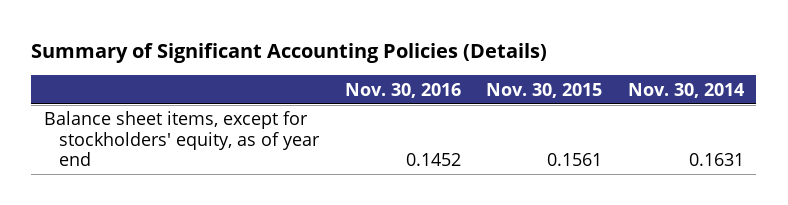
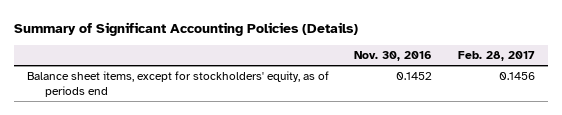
- | Nov. 30, 2016 | Nov. 30, 2015 | Nov. 30, 2014
+ | Nov. 30, 2016 | Feb. 28, 2017
- Balance sheet items, except for stockholders' equity, as of year end | 0.1452 | 0.1561 | 0.1631
+ Balance sheet items, except for stockholders' equity, as of periods end | 0.1452 | 0.1456

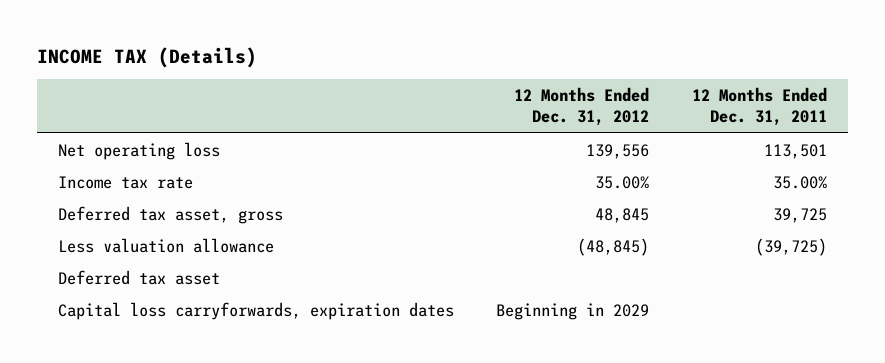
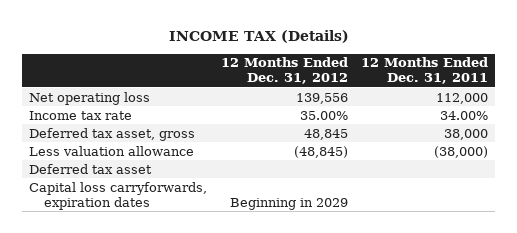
- Net operating loss | 139,556 | 113,501
- Income tax rate | 35.00% | 35.00%
- Deferred tax asset, gross | 48,845 | 39,725
- Less valuation allowance | (48,845) | (39,725)
+ Net operating loss | 139,556 | 112,000
+ Income tax rate | 35.00% | 34.00%
+ Deferred tax asset, gross | 48,845 | 38,000
+ Less valuation allowance | (48,845) | (38,000)

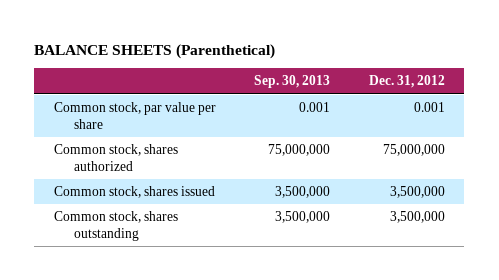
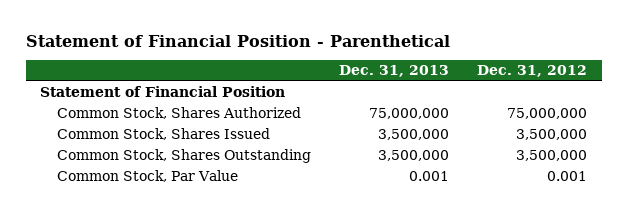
- BALANCE SHEETS (Parenthetical)
+ Statement of Financial Position - Parenthetical
- | Sep. 30, 2013 | Dec. 31, 2012
+ | Dec. 31, 2013 | Dec. 31, 2012
- Common stock, par value per share | 0.001 | 0.001
- Common stock, shares authorized | 75,000,000 | 75,000,000
- Common stock, shares issued | 3,500,000 | 3,500,000
- Common stock, shares outstanding | 3,500,000 | 3,500,000
+ Statement of Financial Position
+ Common Stock, Shares Authorized | 75,000,000 | 75,000,000
+ Common Stock, Shares Issued | 3,500,000 | 3,500,000
+ Common Stock, Shares Outstanding | 3,500,000 | 3,500,000
+ Common Stock, Par Value | 0.001 | 0.001

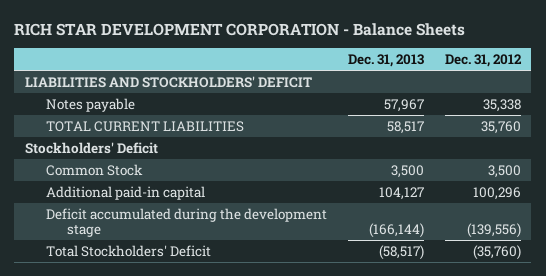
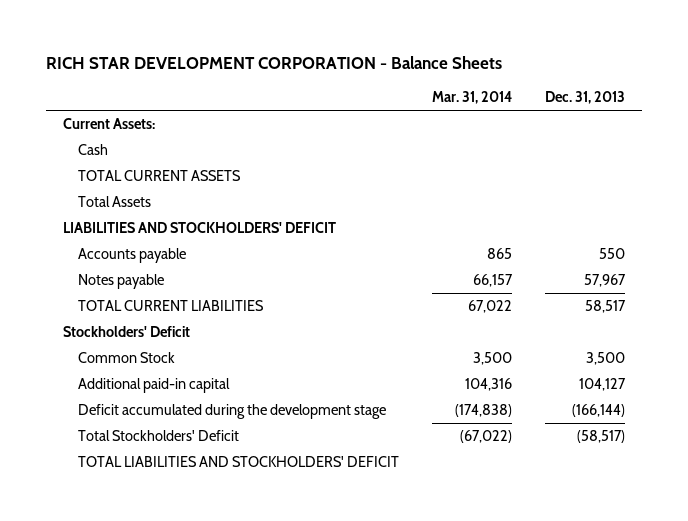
- | Dec. 31, 2013 | Dec. 31, 2012
+ | Mar. 31, 2014 | Dec. 31, 2013
+ Current Assets:
+ Cash
+ TOTAL CURRENT ASSETS
+ Total Assets
+ Accounts payable | 865 | 550
+ TOTAL LIABILITIES AND STOCKHOLDERS' DEFICIT

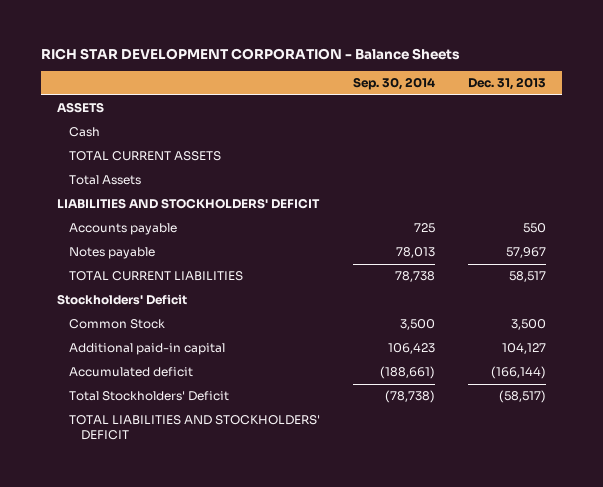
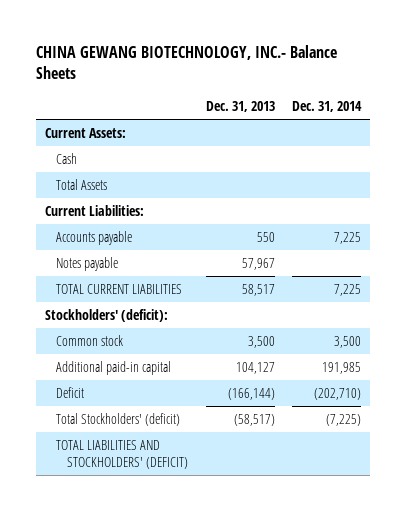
- RICH STAR DEVELOPMENT CORPORATION - Balance Sheets
+ CHINA GEWANG BIOTECHNOLOGY, INC.- Balance Sheets
- | Sep. 30, 2014 | Dec. 31, 2013
+ | Dec. 31, 2013 | Dec. 31, 2014
- ASSETS
+ Current Assets:
- TOTAL CURRENT ASSETS
- LIABILITIES AND STOCKHOLDERS' DEFICIT
+ Current Liabilities:
- Stockholders' Deficit
- Common Stock | 3,500 | 3,500
+ Stockholders' (deficit):
+ Common stock | 3,500 | 3,500
- Accumulated deficit | (188,661) | (166,144)
- Total Stockholders' Deficit | (78,738) | (58,517)
- TOTAL LIABILITIES AND STOCKHOLDERS' DEFICIT
+ Deficit | (166,144) | (202,710)
+ Total Stockholders' (deficit) | (58,517) | (7,225)
+ TOTAL LIABILITIES AND STOCKHOLDERS' (DEFICIT)

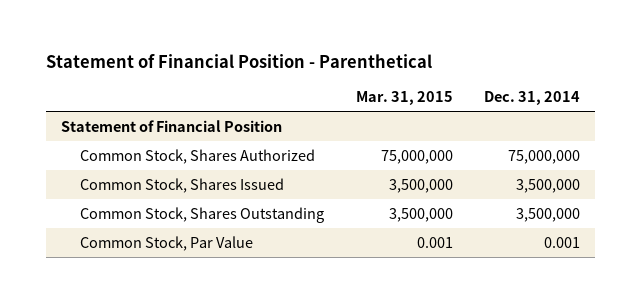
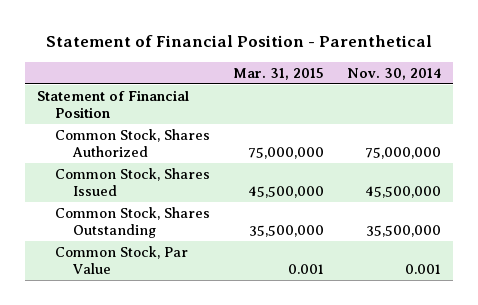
- | Mar. 31, 2015 | Dec. 31, 2014
+ | Mar. 31, 2015 | Nov. 30, 2014
- Common Stock, Shares Issued | 3,500,000 | 3,500,000
- Common Stock, Shares Outstanding | 3,500,000 | 3,500,000
+ Common Stock, Shares Issued | 45,500,000 | 45,500,000
+ Common Stock, Shares Outstanding | 35,500,000 | 35,500,000

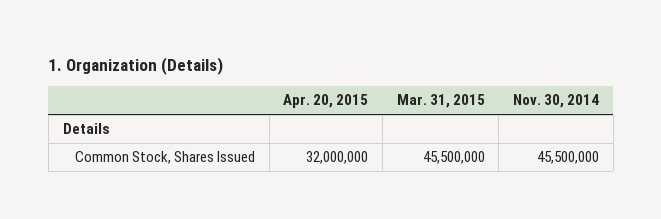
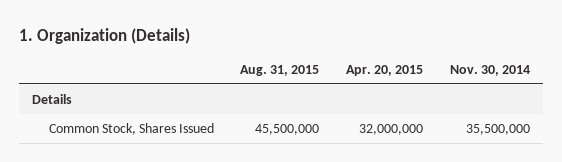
- | Apr. 20, 2015 | Mar. 31, 2015 | Nov. 30, 2014
+ | Aug. 31, 2015 | Apr. 20, 2015 | Nov. 30, 2014
- Common Stock, Shares Issued | 32,000,000 | 45,500,000 | 45,500,000
+ Common Stock, Shares Issued | 45,500,000 | 32,000,000 | 35,500,000

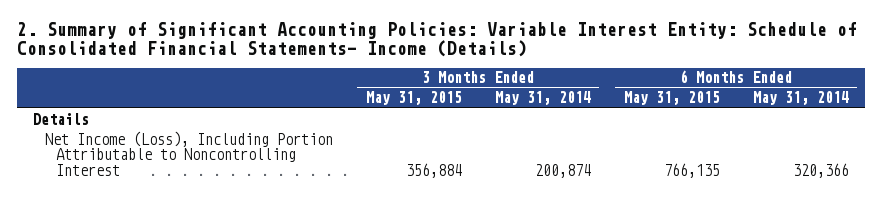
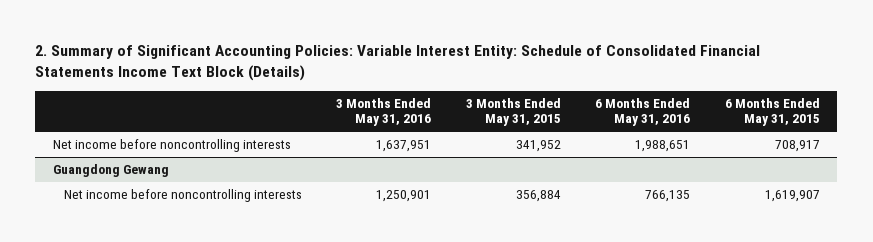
- 2. Summary of Significant Accounting Policies: Variable Interest Entity: Schedule of Consolidated Financial Statements- Income (Details)
+ 2. Summary of Significant Accounting Policies: Variable Interest Entity: Schedule of Consolidated Financial Statements Income Text Block (Details)
- | 3 Months Ended May 31, 2015 | 3 Months Ended May 31, 2014 | 6 Months Ended May 31, 2015 | 6 Months Ended May 31, 2014
+ | 3 Months Ended May 31, 2016 | 3 Months Ended May 31, 2015 | 6 Months Ended May 31, 2016 | 6 Months Ended May 31, 2015
- Details
- Net Income (Loss), Including Portion Attributable to Noncontrolling Interest | 356,884 | 200,874 | 766,135 | 320,366
+ Net income before noncontrolling interests | 1,637,951 | 341,952 | 1,988,651 | 708,917
+ Guangdong Gewang
+ Net income before noncontrolling interests | 1,250,901 | 356,884 | 766,135 | 1,619,907

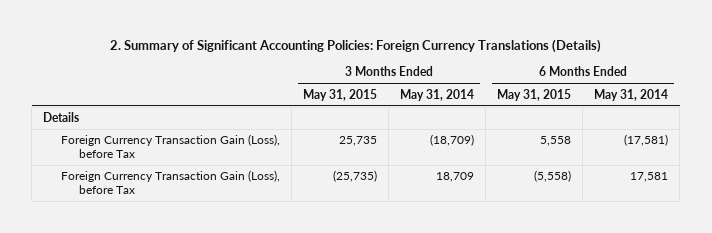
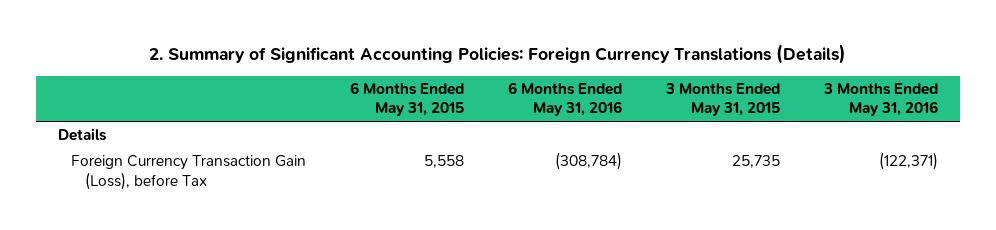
- | 3 Months Ended May 31, 2015 | 3 Months Ended May 31, 2014 | 6 Months Ended May 31, 2015 | 6 Months Ended May 31, 2014
+ | 6 Months Ended May 31, 2015 | 6 Months Ended May 31, 2016 | 3 Months Ended May 31, 2015 | 3 Months Ended May 31, 2016
- Foreign Currency Transaction Gain (Loss), before Tax | (25,735) | 18,709 | (5,558) | 17,581

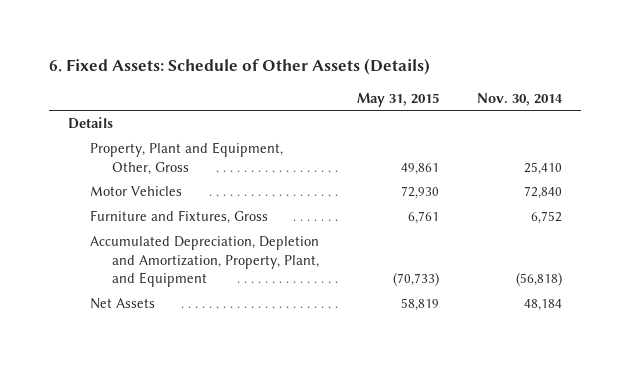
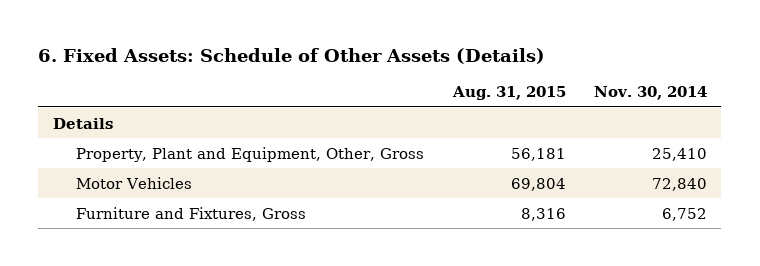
- | May 31, 2015 | Nov. 30, 2014
+ | Aug. 31, 2015 | Nov. 30, 2014
- Accumulated Depreciation, Depletion and Amortization, Property, Plant, and Equipment | (70,733) | (56,818)
- Net Assets | 58,819 | 48,184

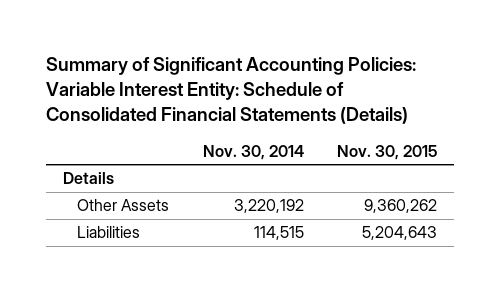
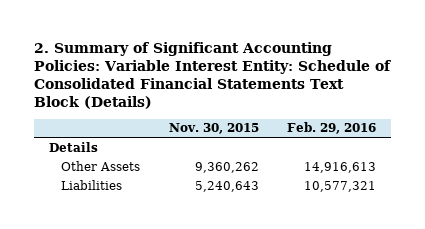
- Summary of Significant Accounting Policies: Variable Interest Entity: Schedule of Consolidated Financial Statements (Details)
+ 2. Summary of Significant Accounting Policies: Variable Interest Entity: Schedule of Consolidated Financial Statements Text Block (Details)
- | Nov. 30, 2014 | Nov. 30, 2015
+ | Nov. 30, 2015 | Feb. 29, 2016
- Liabilities | 114,515 | 5,204,643
+ Liabilities | 5,240,643 | 10,577,321

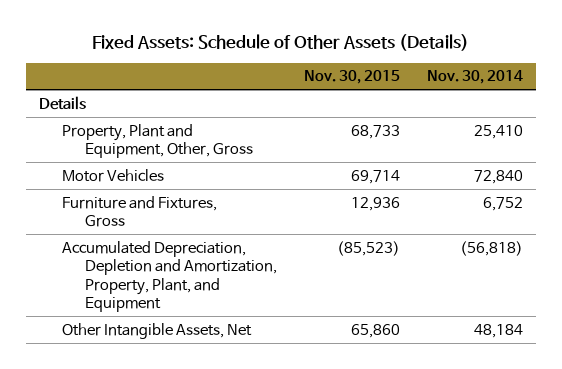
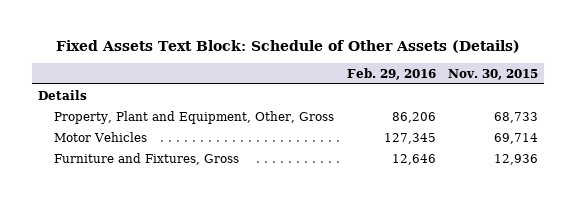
- Fixed Assets: Schedule of Other Assets (Details)
+ Fixed Assets Text Block: Schedule of Other Assets (Details)
- | Nov. 30, 2015 | Nov. 30, 2014
+ | Feb. 29, 2016 | Nov. 30, 2015
- Accumulated Depreciation, Depletion and Amortization, Property, Plant, and Equipment | (85,523) | (56,818)
- Other Intangible Assets, Net | 65,860 | 48,184

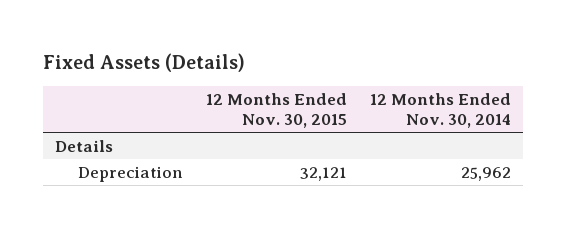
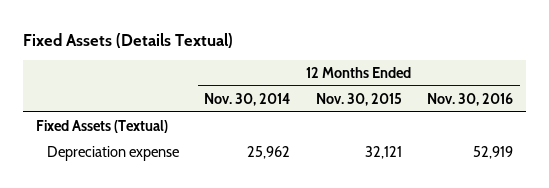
- Fixed Assets (Details)
+ Fixed Assets (Details Textual)
- | 12 Months Ended Nov. 30, 2015 | 12 Months Ended Nov. 30, 2014
+ | 12 Months Ended Nov. 30, 2014 | 12 Months Ended Nov. 30, 2015 | 12 Months Ended Nov. 30, 2016
- Details
- Depreciation | 32,121 | 25,962
+ Fixed Assets (Textual)
+ Depreciation expense | 25,962 | 32,121 | 52,919

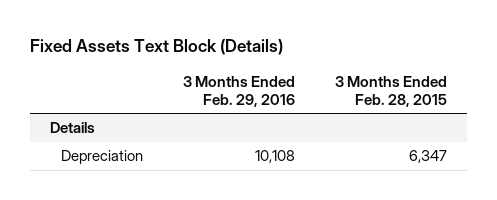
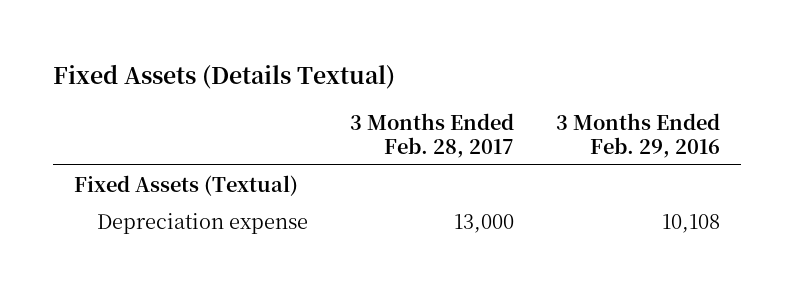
- Fixed Assets Text Block (Details)
+ Fixed Assets (Details Textual)
- | 3 Months Ended Feb. 29, 2016 | 3 Months Ended Feb. 28, 2015
+ | 3 Months Ended Feb. 28, 2017 | 3 Months Ended Feb. 29, 2016
- Details
- Depreciation | 10,108 | 6,347
+ Fixed Assets (Textual)
+ Depreciation expense | 13,000 | 10,108

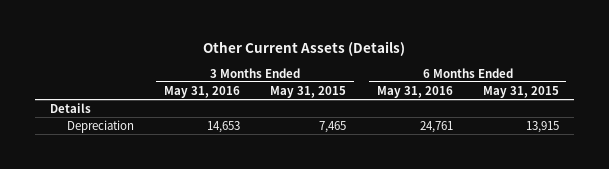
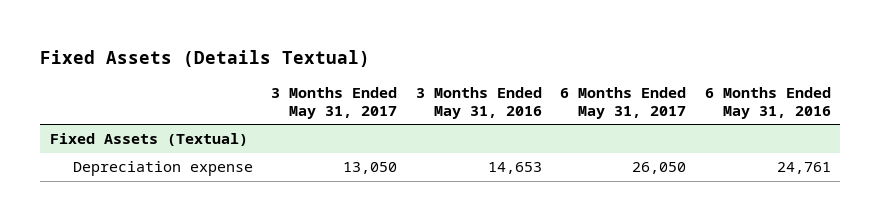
- Other Current Assets (Details)
+ Fixed Assets (Details Textual)
- | 3 Months Ended May 31, 2016 | 3 Months Ended May 31, 2015 | 6 Months Ended May 31, 2016 | 6 Months Ended May 31, 2015
+ | 3 Months Ended May 31, 2017 | 3 Months Ended May 31, 2016 | 6 Months Ended May 31, 2017 | 6 Months Ended May 31, 2016
- Details
- Depreciation | 14,653 | 7,465 | 24,761 | 13,915
+ Fixed Assets (Textual)
+ Depreciation expense | 13,050 | 14,653 | 26,050 | 24,761

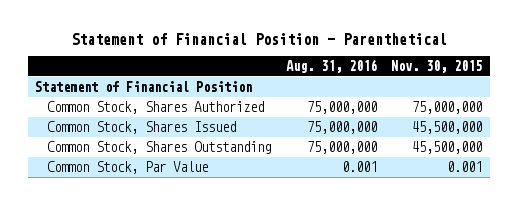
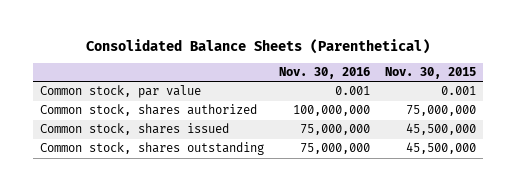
- Statement of Financial Position - Parenthetical
+ Consolidated Balance Sheets (Parenthetical)
- | Aug. 31, 2016 | Nov. 30, 2015
+ | Nov. 30, 2016 | Nov. 30, 2015
- Statement of Financial Position
- Common Stock, Shares Authorized | 75,000,000 | 75,000,000
- Common Stock, Shares Issued | 75,000,000 | 45,500,000
- Common Stock, Shares Outstanding | 75,000,000 | 45,500,000
- Common Stock, Par Value | 0.001 | 0.001
+ Common stock, par value | 0.001 | 0.001
+ Common stock, shares authorized | 100,000,000 | 75,000,000
+ Common stock, shares issued | 75,000,000 | 45,500,000
+ Common stock, shares outstanding | 75,000,000 | 45,500,000

